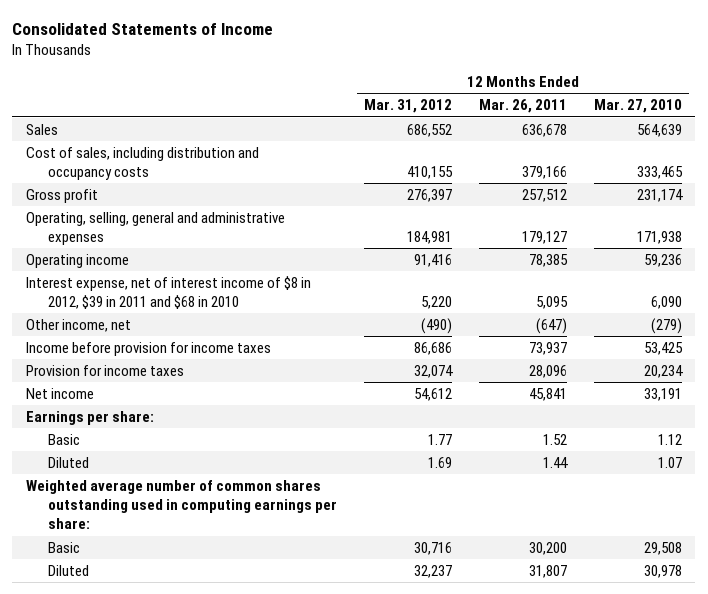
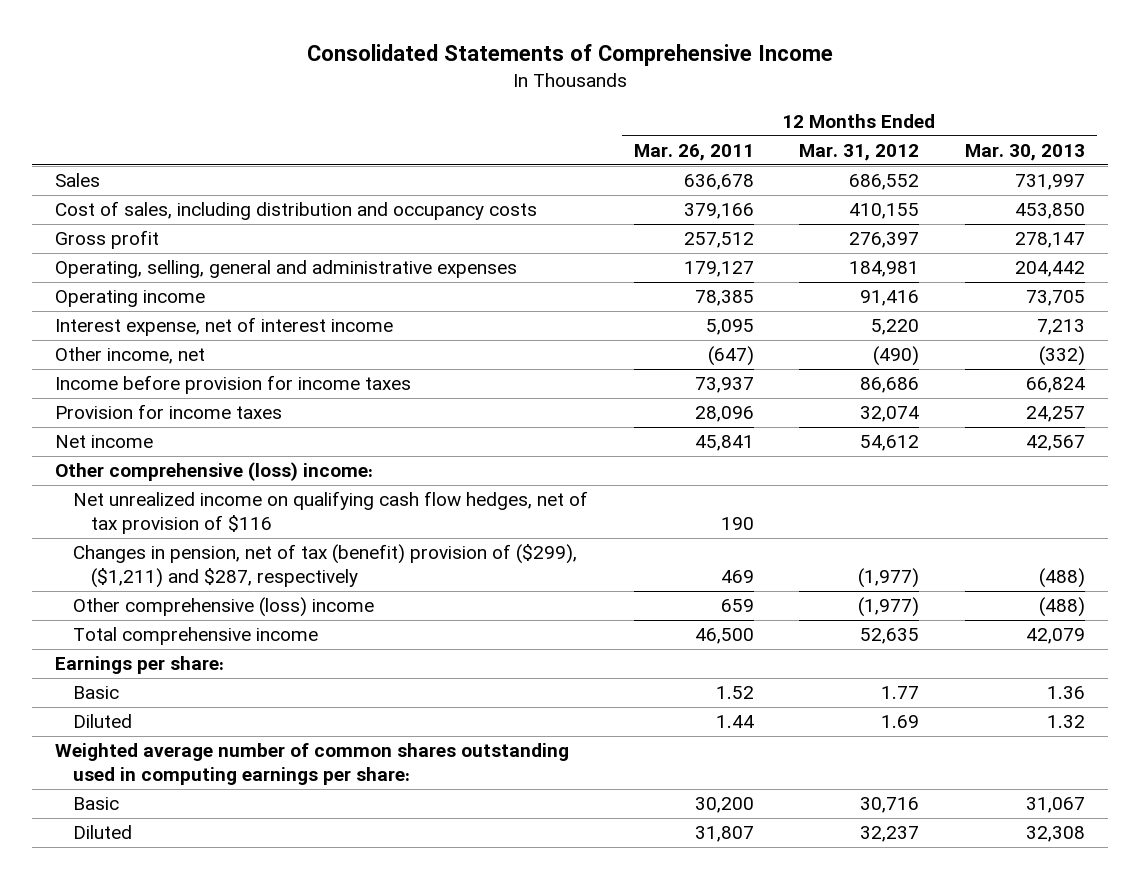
- Consolidated Statements of Income
+ Consolidated Statements of Comprehensive Income
- | 12 Months Ended Mar. 31, 2012 | 12 Months Ended Mar. 26, 2011 | 12 Months Ended Mar. 27, 2010
+ | 12 Months Ended Mar. 26, 2011 | 12 Months Ended Mar. 31, 2012 | 12 Months Ended Mar. 30, 2013
- Interest expense, net of interest income of $8 in 2012, $39 in 2011 and $68 in 2010 | 5,220 | 5,095 | 6,090
+ Interest expense, net of interest income | 5,095 | 5,220 | 7,213
+ Other comprehensive (loss) income:
+ Net unrealized income on qualifying cash flow hedges, net of tax provision of $116 | 190 | |
+ Changes in pension, net of tax (benefit) provision of ($299), ($1,211) and $287, respectively | 469 | (1,977) | (488)
+ Other comprehensive (loss) income | 659 | (1,977) | (488)
+ Total comprehensive income | 46,500 | 52,635 | 42,079

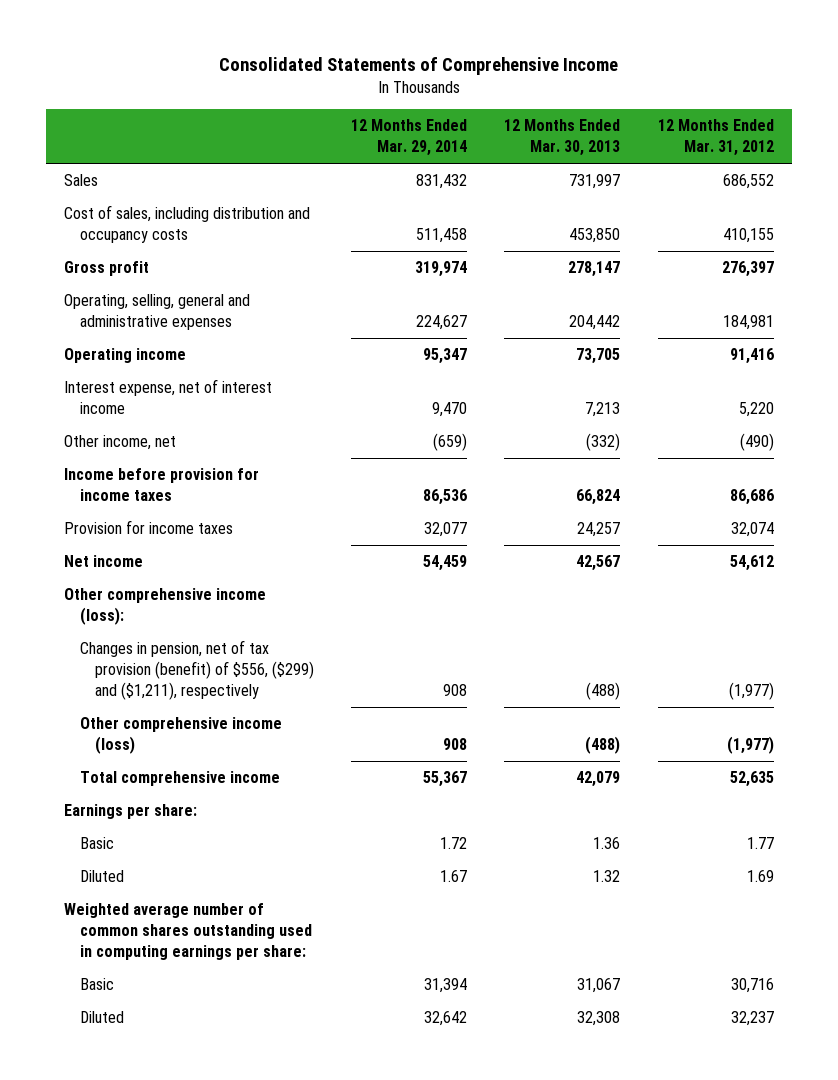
- | 12 Months Ended Mar. 26, 2011 | 12 Months Ended Mar. 31, 2012 | 12 Months Ended Mar. 30, 2013
+ | 12 Months Ended Mar. 29, 2014 | 12 Months Ended Mar. 30, 2013 | 12 Months Ended Mar. 31, 2012
- Other comprehensive (loss) income:
- Net unrealized income on qualifying cash flow hedges, net of tax provision of $116 | 190 | |
- Changes in pension, net of tax (benefit) provision of ($299), ($1,211) and $287, respectively | 469 | (1,977) | (488)
- Other comprehensive (loss) income | 659 | (1,977) | (488)
+ Other comprehensive income (loss):
+ Changes in pension, net of tax provision (benefit) of $556, ($299) and ($1,211), respectively | 908 | (488) | (1,977)
+ Other comprehensive income (loss) | 908 | (488) | (1,977)

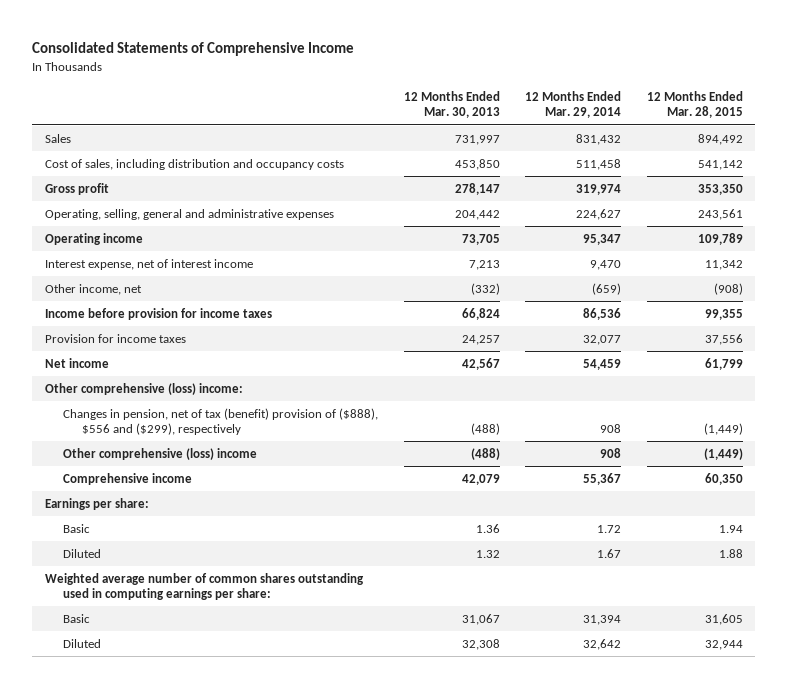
- | 12 Months Ended Mar. 29, 2014 | 12 Months Ended Mar. 30, 2013 | 12 Months Ended Mar. 31, 2012
+ | 12 Months Ended Mar. 30, 2013 | 12 Months Ended Mar. 29, 2014 | 12 Months Ended Mar. 28, 2015
- Other comprehensive income (loss):
- Changes in pension, net of tax provision (benefit) of $556, ($299) and ($1,211), respectively | 908 | (488) | (1,977)
- Other comprehensive income (loss) | 908 | (488) | (1,977)
- Total comprehensive income | 55,367 | 42,079 | 52,635
+ Other comprehensive (loss) income:
+ Changes in pension, net of tax (benefit) provision of ($888), $556 and ($299), respectively | (488) | 908 | (1,449)
+ Other comprehensive (loss) income | (488) | 908 | (1,449)
+ Comprehensive income | 42,079 | 55,367 | 60,350

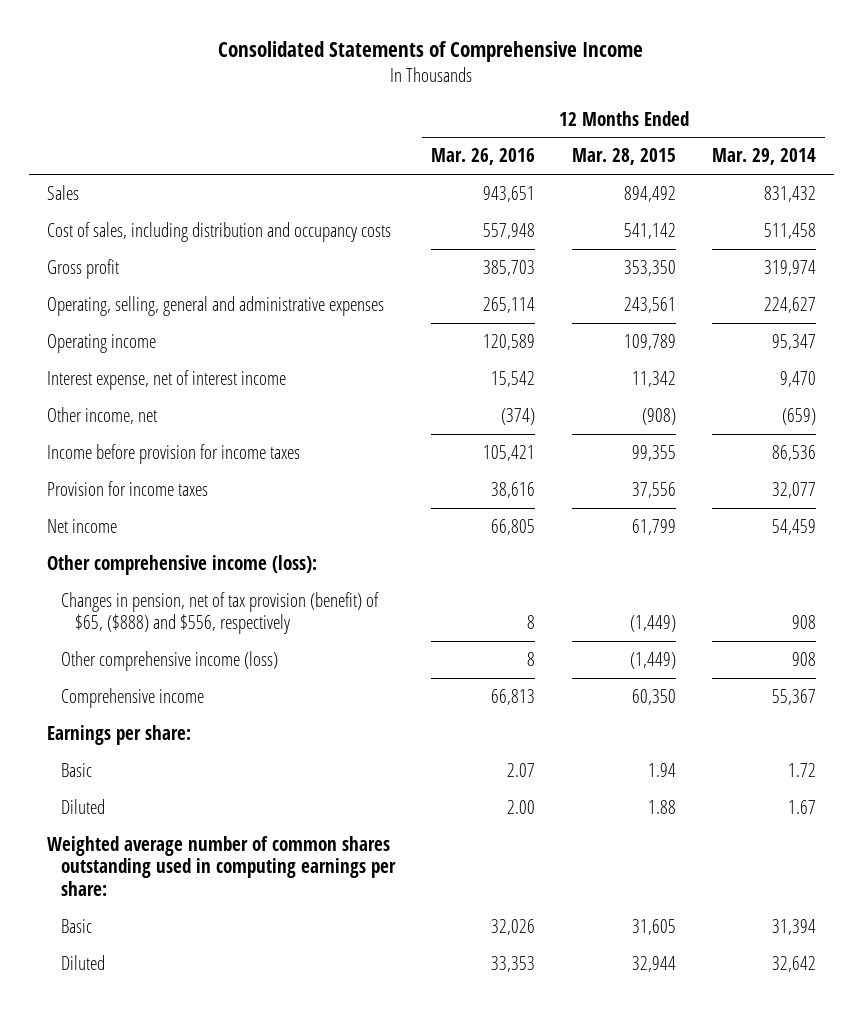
- | 12 Months Ended Mar. 30, 2013 | 12 Months Ended Mar. 29, 2014 | 12 Months Ended Mar. 28, 2015
+ | 12 Months Ended Mar. 26, 2016 | 12 Months Ended Mar. 28, 2015 | 12 Months Ended Mar. 29, 2014
- Other comprehensive (loss) income:
- Changes in pension, net of tax (benefit) provision of ($888), $556 and ($299), respectively | (488) | 908 | (1,449)
- Other comprehensive (loss) income | (488) | 908 | (1,449)
+ Other comprehensive income (loss):
+ Changes in pension, net of tax provision (benefit) of $65, ($888) and $556, respectively | 8 | (1,449) | 908
+ Other comprehensive income (loss) | 8 | (1,449) | 908

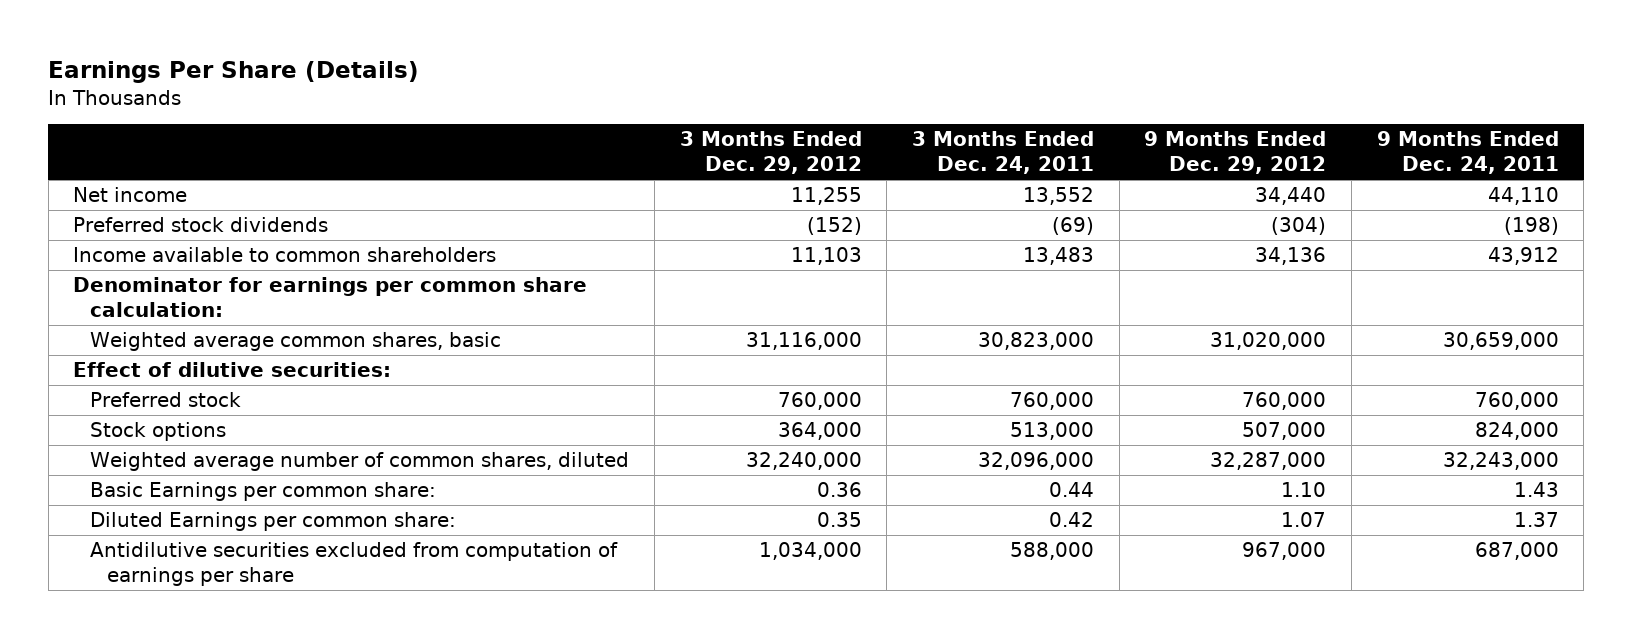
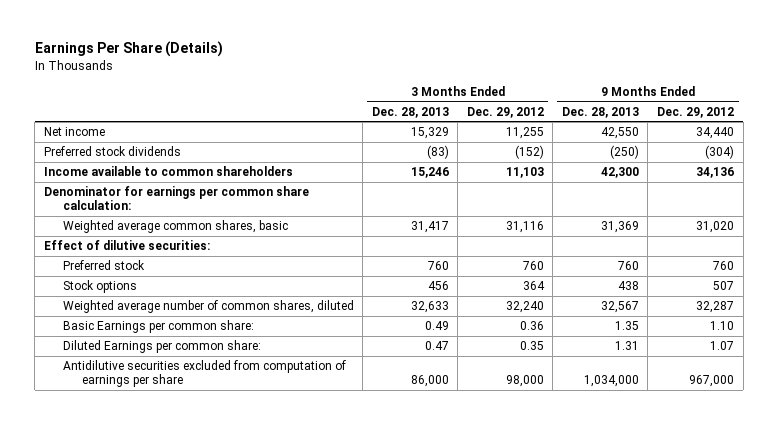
- | 3 Months Ended Dec. 29, 2012 | 3 Months Ended Dec. 24, 2011 | 9 Months Ended Dec. 29, 2012 | 9 Months Ended Dec. 24, 2011
+ | 3 Months Ended Dec. 28, 2013 | 3 Months Ended Dec. 29, 2012 | 9 Months Ended Dec. 28, 2013 | 9 Months Ended Dec. 29, 2012
- Weighted average common shares, basic | 31,116,000 | 30,823,000 | 31,020,000 | 30,659,000
+ Weighted average common shares, basic | 31,417 | 31,116 | 31,369 | 31,020
- Preferred stock | 760,000 | 760,000 | 760,000 | 760,000
- Stock options | 364,000 | 513,000 | 507,000 | 824,000
- Weighted average number of common shares, diluted | 32,240,000 | 32,096,000 | 32,287,000 | 32,243,000
+ Preferred stock | 760 | 760 | 760 | 760
+ Stock options | 456 | 364 | 438 | 507
+ Weighted average number of common shares, diluted | 32,633 | 32,240 | 32,567 | 32,287
- Antidilutive securities excluded from computation of earnings per share | 1,034,000 | 588,000 | 967,000 | 687,000
+ Antidilutive securities excluded from computation of earnings per share | 86,000 | 98,000 | 1,034,000 | 967,000

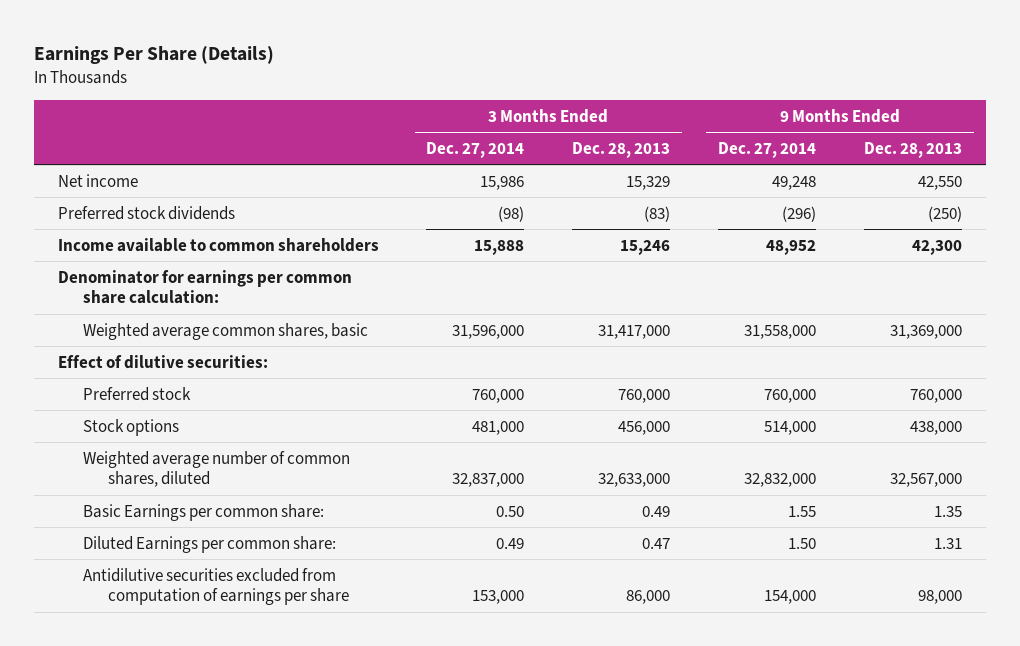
- | 3 Months Ended Dec. 28, 2013 | 3 Months Ended Dec. 29, 2012 | 9 Months Ended Dec. 28, 2013 | 9 Months Ended Dec. 29, 2012
+ | 3 Months Ended Dec. 27, 2014 | 3 Months Ended Dec. 28, 2013 | 9 Months Ended Dec. 27, 2014 | 9 Months Ended Dec. 28, 2013
- Weighted average common shares, basic | 31,417 | 31,116 | 31,369 | 31,020
+ Weighted average common shares, basic | 31,596,000 | 31,417,000 | 31,558,000 | 31,369,000
- Preferred stock | 760 | 760 | 760 | 760
- Stock options | 456 | 364 | 438 | 507
- Weighted average number of common shares, diluted | 32,633 | 32,240 | 32,567 | 32,287
+ Preferred stock | 760,000 | 760,000 | 760,000 | 760,000
+ Stock options | 481,000 | 456,000 | 514,000 | 438,000
+ Weighted average number of common shares, diluted | 32,837,000 | 32,633,000 | 32,832,000 | 32,567,000
- Antidilutive securities excluded from computation of earnings per share | 86,000 | 98,000 | 1,034,000 | 967,000
+ Antidilutive securities excluded from computation of earnings per share | 153,000 | 86,000 | 154,000 | 98,000

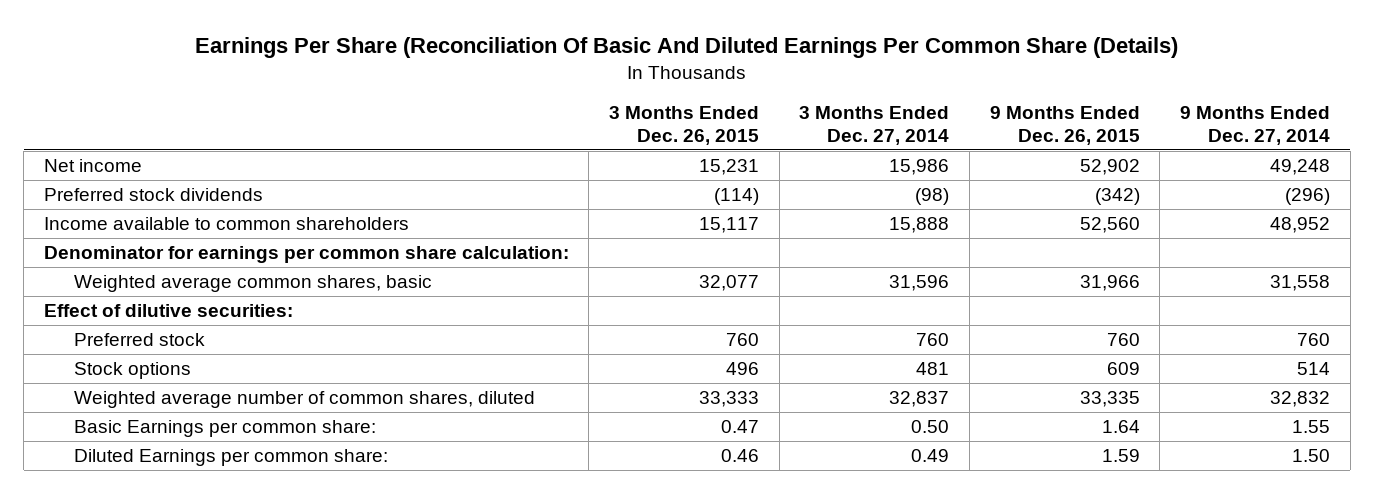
- Earnings Per Share (Details)
+ Earnings Per Share (Reconciliation Of Basic And Diluted Earnings Per Common Share (Details)
- | 3 Months Ended Dec. 27, 2014 | 3 Months Ended Dec. 28, 2013 | 9 Months Ended Dec. 27, 2014 | 9 Months Ended Dec. 28, 2013
+ | 3 Months Ended Dec. 26, 2015 | 3 Months Ended Dec. 27, 2014 | 9 Months Ended Dec. 26, 2015 | 9 Months Ended Dec. 27, 2014
- Weighted average common shares, basic | 31,596,000 | 31,417,000 | 31,558,000 | 31,369,000
+ Weighted average common shares, basic | 32,077 | 31,596 | 31,966 | 31,558
- Preferred stock | 760,000 | 760,000 | 760,000 | 760,000
- Stock options | 481,000 | 456,000 | 514,000 | 438,000
- Weighted average number of common shares, diluted | 32,837,000 | 32,633,000 | 32,832,000 | 32,567,000
+ Preferred stock | 760 | 760 | 760 | 760
+ Stock options | 496 | 481 | 609 | 514
+ Weighted average number of common shares, diluted | 33,333 | 32,837 | 33,335 | 32,832
- Antidilutive securities excluded from computation of earnings per share | 153,000 | 86,000 | 154,000 | 98,000

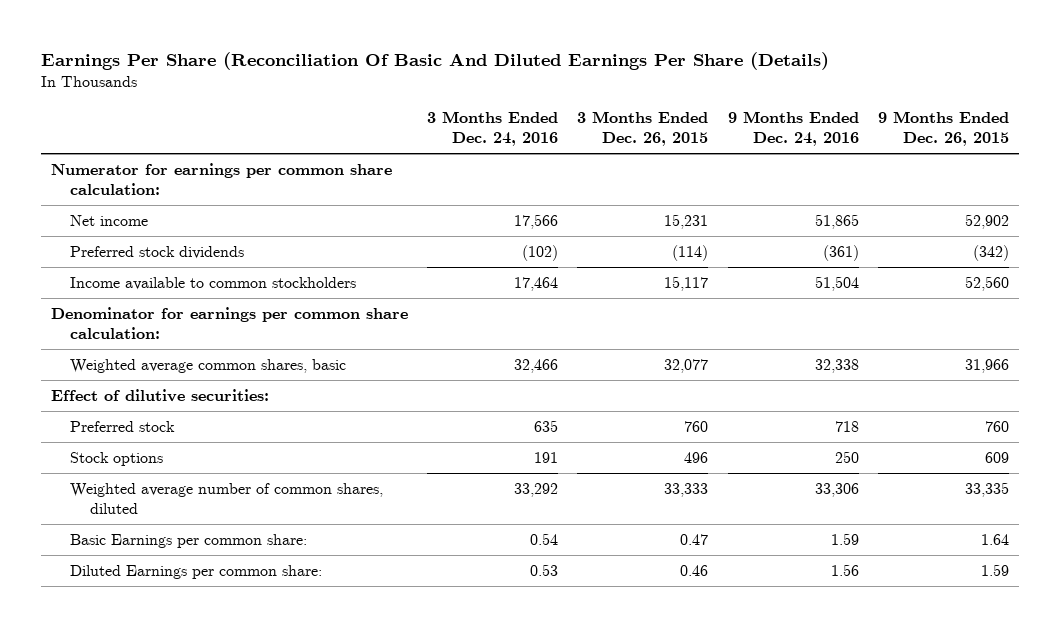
- Earnings Per Share (Reconciliation Of Basic And Diluted Earnings Per Common Share (Details)
+ Earnings Per Share (Reconciliation Of Basic And Diluted Earnings Per Share (Details)
- | 3 Months Ended Dec. 26, 2015 | 3 Months Ended Dec. 27, 2014 | 9 Months Ended Dec. 26, 2015 | 9 Months Ended Dec. 27, 2014
+ | 3 Months Ended Dec. 24, 2016 | 3 Months Ended Dec. 26, 2015 | 9 Months Ended Dec. 24, 2016 | 9 Months Ended Dec. 26, 2015
+ Numerator for earnings per common share calculation:
- Income available to common shareholders | 15,117 | 15,888 | 52,560 | 48,952
+ Income available to common stockholders | 17,464 | 15,117 | 51,504 | 52,560

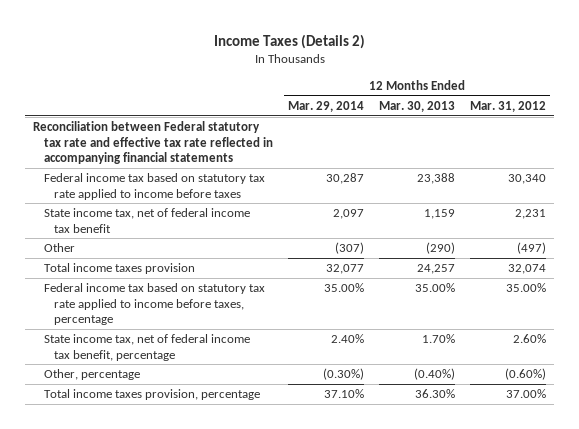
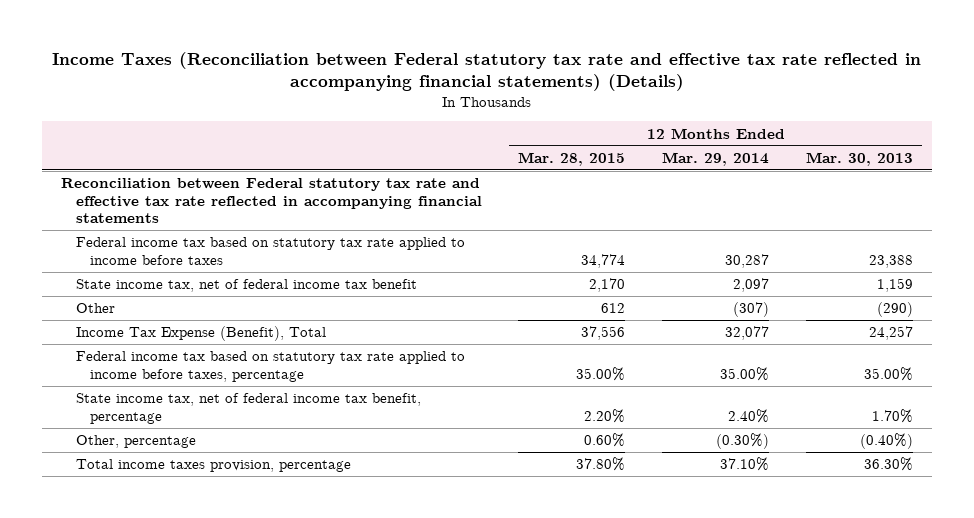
- Income Taxes (Details 2)
+ Income Taxes (Reconciliation between Federal statutory tax rate and effective tax rate reflected in accompanying financial statements) (Details)
- | 12 Months Ended Mar. 29, 2014 | 12 Months Ended Mar. 30, 2013 | 12 Months Ended Mar. 31, 2012
+ | 12 Months Ended Mar. 28, 2015 | 12 Months Ended Mar. 29, 2014 | 12 Months Ended Mar. 30, 2013
- Total income taxes provision | 32,077 | 24,257 | 32,074
+ Income Tax Expense (Benefit), Total | 37,556 | 32,077 | 24,257

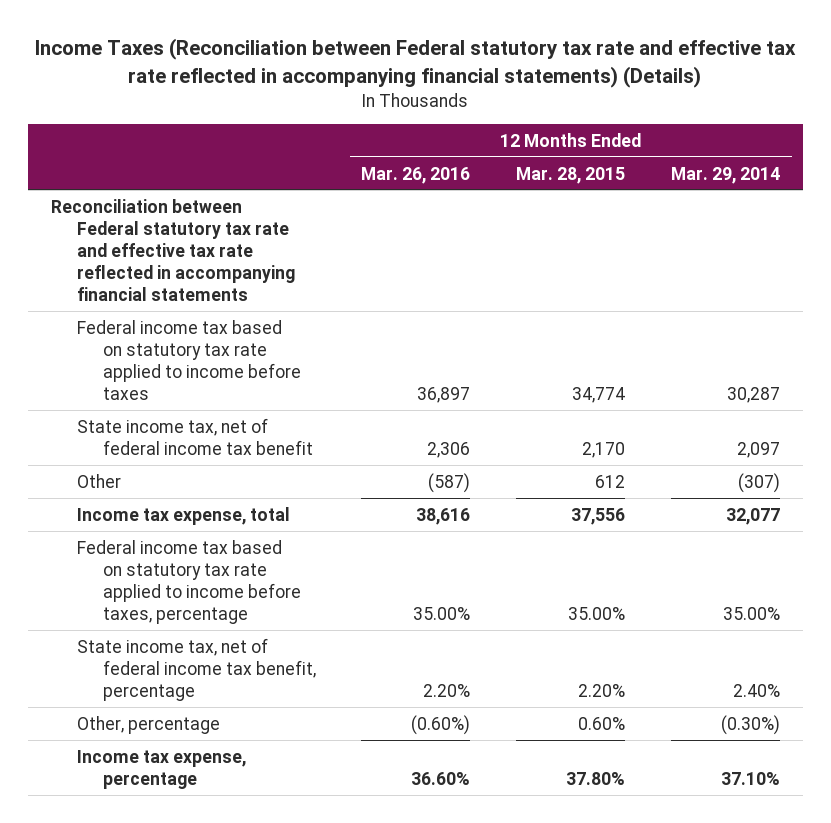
- | 12 Months Ended Mar. 28, 2015 | 12 Months Ended Mar. 29, 2014 | 12 Months Ended Mar. 30, 2013
+ | 12 Months Ended Mar. 26, 2016 | 12 Months Ended Mar. 28, 2015 | 12 Months Ended Mar. 29, 2014
- Income Tax Expense (Benefit), Total | 37,556 | 32,077 | 24,257
+ Income tax expense, total | 38,616 | 37,556 | 32,077
- Total income taxes provision, percentage | 37.80% | 37.10% | 36.30%
+ Income tax expense, percentage | 36.60% | 37.80% | 37.10%

